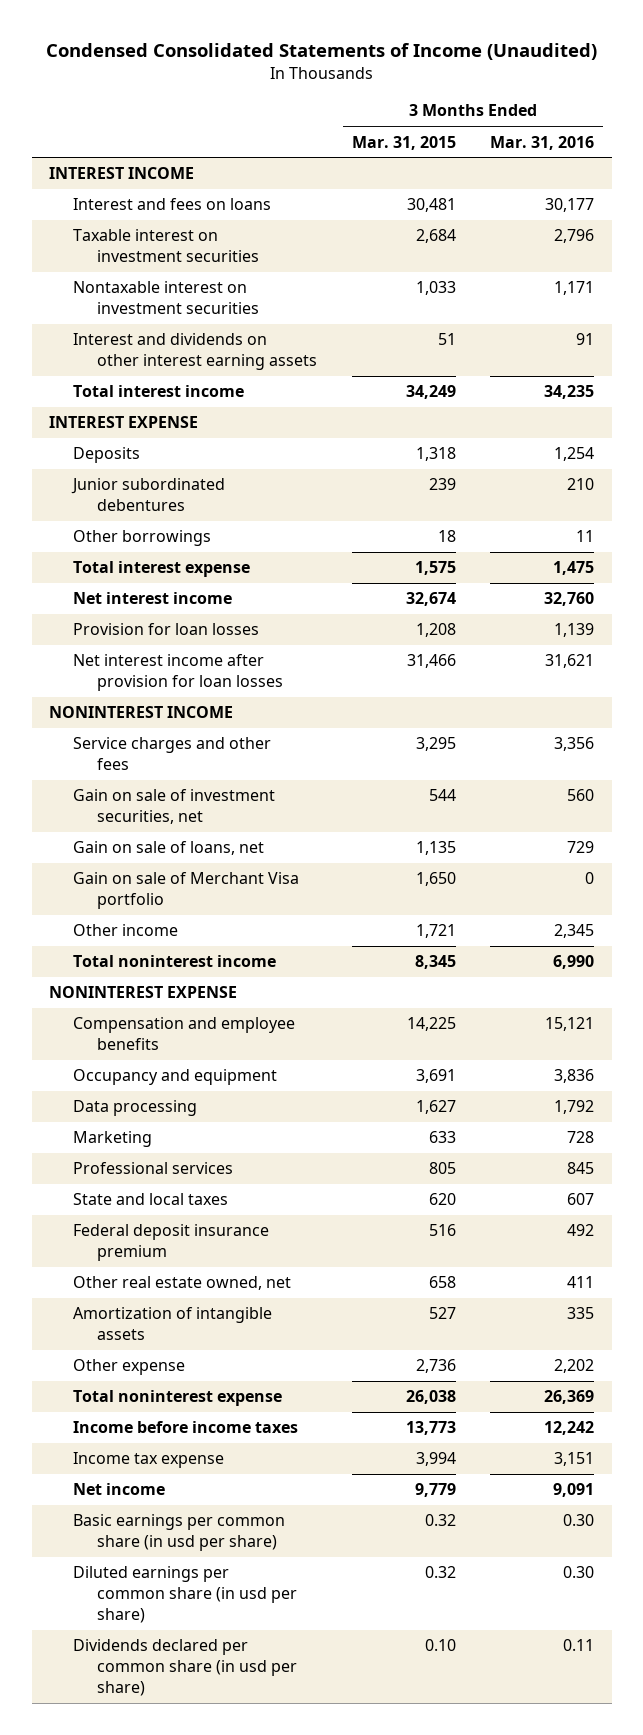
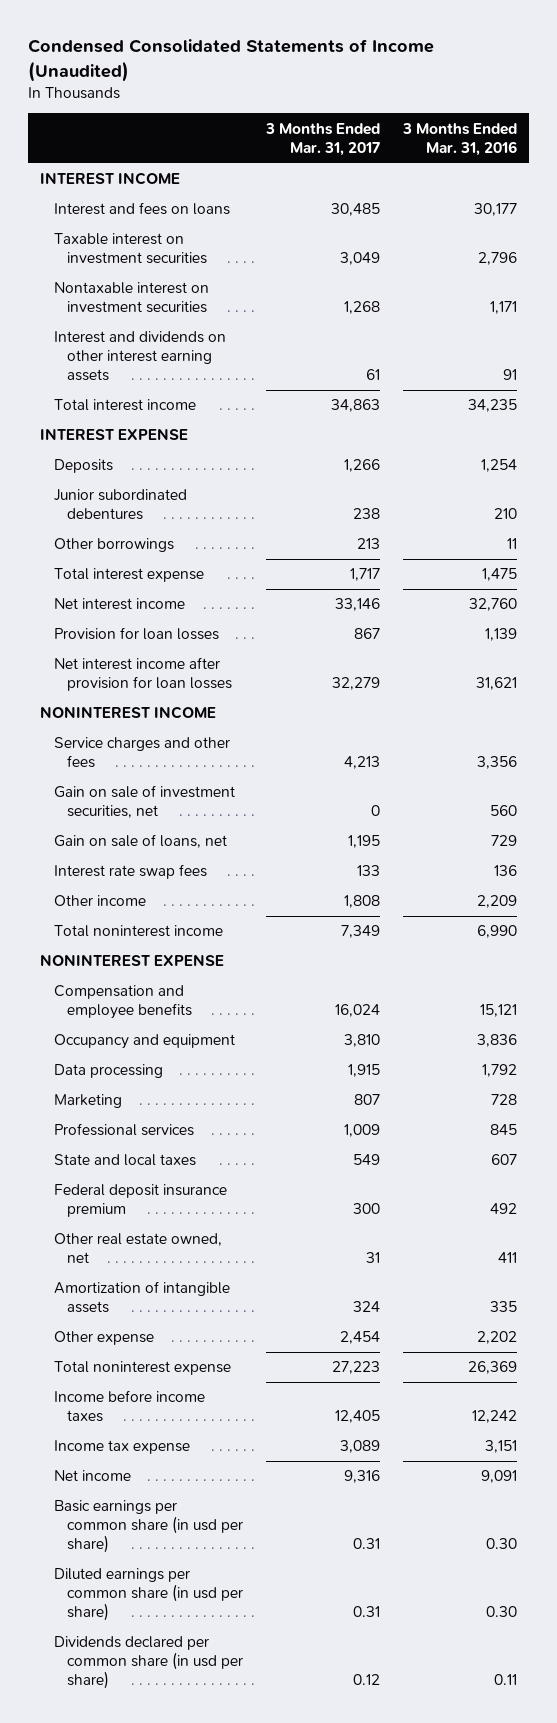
- | 3 Months Ended Mar. 31, 2015 | 3 Months Ended Mar. 31, 2016
+ | 3 Months Ended Mar. 31, 2017 | 3 Months Ended Mar. 31, 2016
- Gain on sale of Merchant Visa portfolio | 1,650 | 0
- Other income | 1,721 | 2,345
+ Interest rate swap fees | 133 | 136
+ Other income | 1,808 | 2,209

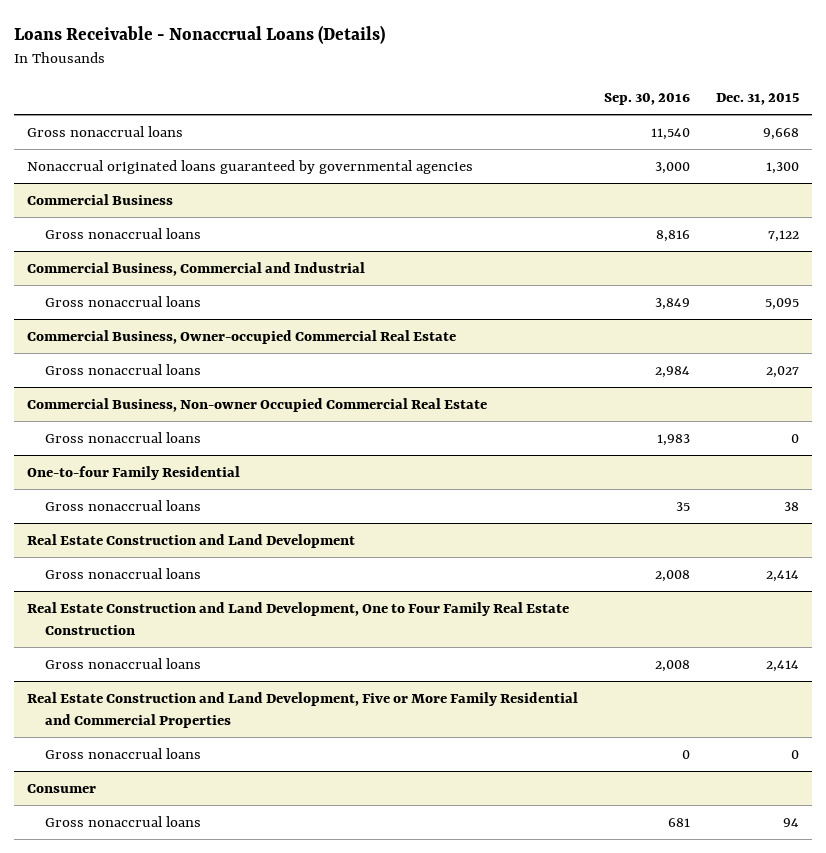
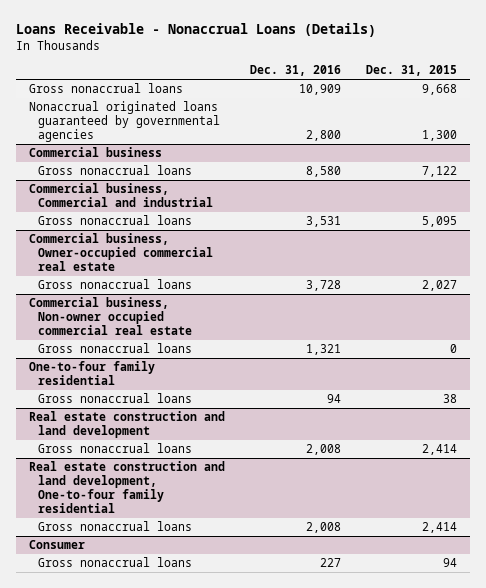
- | Sep. 30, 2016 | Dec. 31, 2015
+ | Dec. 31, 2016 | Dec. 31, 2015
- Commercial Business
+ Commercial business
- Commercial Business, Commercial and Industrial
+ Commercial business, Commercial and industrial
- Commercial Business, Owner-occupied Commercial Real Estate
+ Commercial business, Owner-occupied commercial real estate
- Commercial Business, Non-owner Occupied Commercial Real Estate
+ Commercial business, Non-owner occupied commercial real estate
- One-to-four Family Residential
+ One-to-four family residential
- Real Estate Construction and Land Development
+ Real estate construction and land development
- Real Estate Construction and Land Development, One to Four Family Real Estate Construction
+ Real estate construction and land development, One-to-four family residential
- Real Estate Construction and Land Development, Five or More Family Residential and Commercial Properties
- Gross nonaccrual loans | 0 | 0

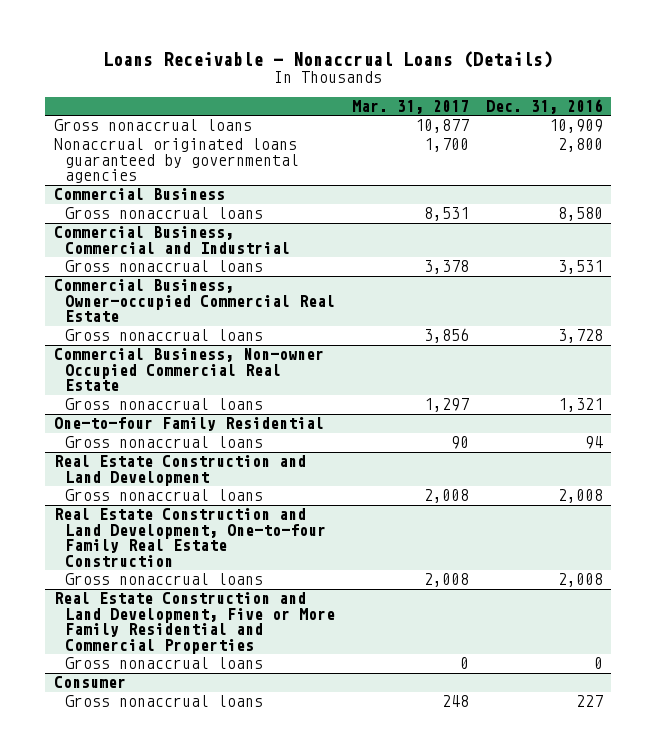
- | Dec. 31, 2016 | Dec. 31, 2015
+ | Mar. 31, 2017 | Dec. 31, 2016
- Commercial business
+ Commercial Business
- Commercial business, Commercial and industrial
+ Commercial Business, Commercial and Industrial
- Commercial business, Owner-occupied commercial real estate
+ Commercial Business, Owner-occupied Commercial Real Estate
- Commercial business, Non-owner occupied commercial real estate
+ Commercial Business, Non-owner Occupied Commercial Real Estate
- One-to-four family residential
+ One-to-four Family Residential
- Real estate construction and land development
+ Real Estate Construction and Land Development
- Real estate construction and land development, One-to-four family residential
+ Real Estate Construction and Land Development, One-to-four Family Real Estate Construction
+ Real Estate Construction and Land Development, Five or More Family Residential and Commercial Properties
+ Gross nonaccrual loans | 0 | 0

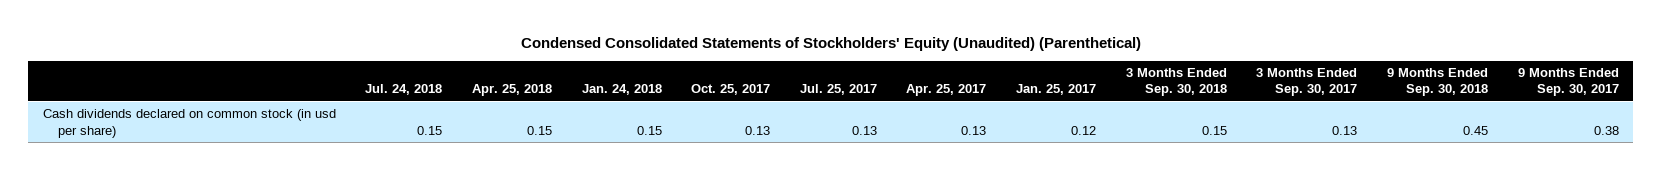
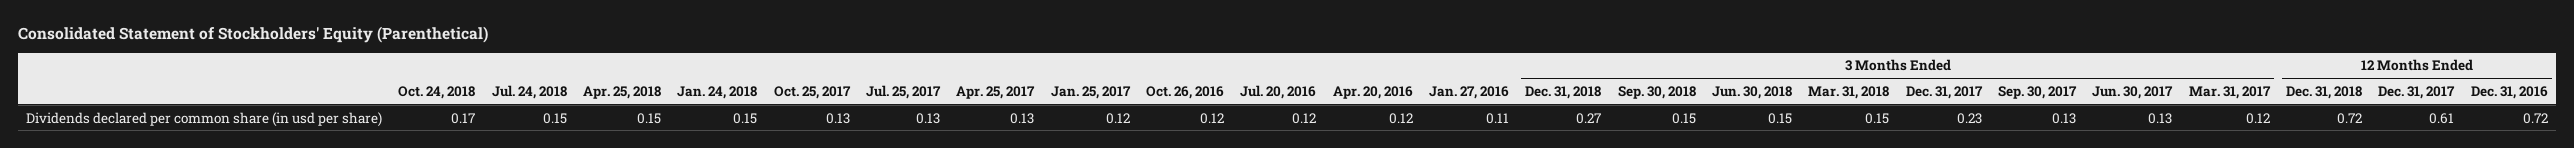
- Condensed Consolidated Statements of Stockholders' Equity (Unaudited) (Parenthetical)
+ Consolidated Statement of Stockholders' Equity (Parenthetical)
- | Jul. 24, 2018 | Apr. 25, 2018 | Jan. 24, 2018 | Oct. 25, 2017 | Jul. 25, 2017 | Apr. 25, 2017 | Jan. 25, 2017 | 3 Months Ended Sep. 30, 2018 | 3 Months Ended Sep. 30, 2017 | 9 Months Ended Sep. 30, 2018 | 9 Months Ended Sep. 30, 2017
+ | Oct. 24, 2018 | Jul. 24, 2018 | Apr. 25, 2018 | Jan. 24, 2018 | Oct. 25, 2017 | Jul. 25, 2017 | Apr. 25, 2017 | Jan. 25, 2017 | Oct. 26, 2016 | Jul. 20, 2016 | Apr. 20, 2016 | Jan. 27, 2016 | 3 Months Ended Dec. 31, 2018 | 3 Months Ended Sep. 30, 2018 | 3 Months Ended Jun. 30, 2018 | 3 Months Ended Mar. 31, 2018 | 3 Months Ended Dec. 31, 2017 | 3 Months Ended Sep. 30, 2017 | 3 Months Ended Jun. 30, 2017 | 3 Months Ended Mar. 31, 2017 | 12 Months Ended Dec. 31, 2018 | 12 Months Ended Dec. 31, 2017 | 12 Months Ended Dec. 31, 2016
- Cash dividends declared on common stock (in usd per share) | 0.15 | 0.15 | 0.15 | 0.13 | 0.13 | 0.13 | 0.12 | 0.15 | 0.13 | 0.45 | 0.38
+ Dividends declared per common share (in usd per share) | 0.17 | 0.15 | 0.15 | 0.15 | 0.13 | 0.13 | 0.13 | 0.12 | 0.12 | 0.12 | 0.12 | 0.11 | 0.27 | 0.15 | 0.15 | 0.15 | 0.23 | 0.13 | 0.13 | 0.12 | 0.72 | 0.61 | 0.72

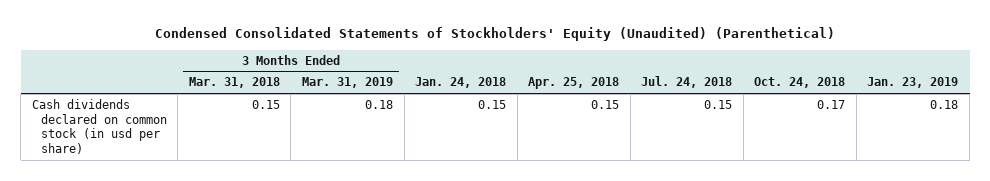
- Consolidated Statement of Stockholders' Equity (Parenthetical)
+ Condensed Consolidated Statements of Stockholders' Equity (Unaudited) (Parenthetical)
- | Oct. 24, 2018 | Jul. 24, 2018 | Apr. 25, 2018 | Jan. 24, 2018 | Oct. 25, 2017 | Jul. 25, 2017 | Apr. 25, 2017 | Jan. 25, 2017 | Oct. 26, 2016 | Jul. 20, 2016 | Apr. 20, 2016 | Jan. 27, 2016 | 3 Months Ended Dec. 31, 2018 | 3 Months Ended Sep. 30, 2018 | 3 Months Ended Jun. 30, 2018 | 3 Months Ended Mar. 31, 2018 | 3 Months Ended Dec. 31, 2017 | 3 Months Ended Sep. 30, 2017 | 3 Months Ended Jun. 30, 2017 | 3 Months Ended Mar. 31, 2017 | 12 Months Ended Dec. 31, 2018 | 12 Months Ended Dec. 31, 2017 | 12 Months Ended Dec. 31, 2016
+ | 3 Months Ended Mar. 31, 2018 | 3 Months Ended Mar. 31, 2019 | Jan. 24, 2018 | Apr. 25, 2018 | Jul. 24, 2018 | Oct. 24, 2018 | Jan. 23, 2019
- Dividends declared per common share (in usd per share) | 0.17 | 0.15 | 0.15 | 0.15 | 0.13 | 0.13 | 0.13 | 0.12 | 0.12 | 0.12 | 0.12 | 0.11 | 0.27 | 0.15 | 0.15 | 0.15 | 0.23 | 0.13 | 0.13 | 0.12 | 0.72 | 0.61 | 0.72
+ Cash dividends declared on common stock (in usd per share) | 0.15 | 0.18 | 0.15 | 0.15 | 0.15 | 0.17 | 0.18

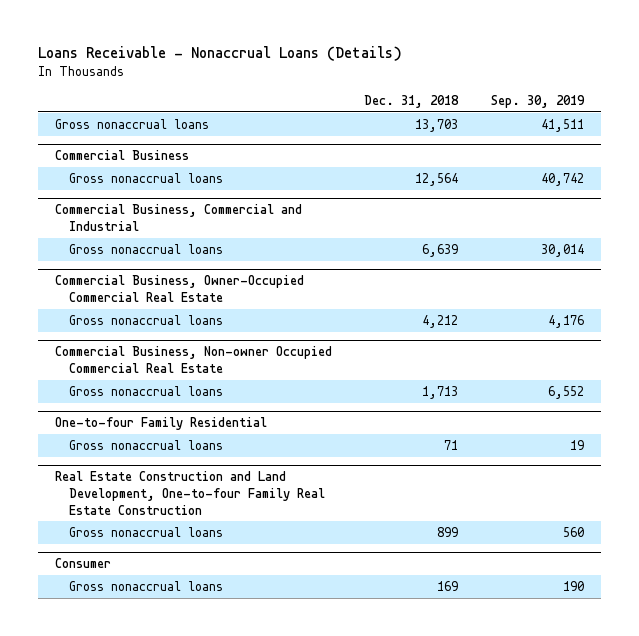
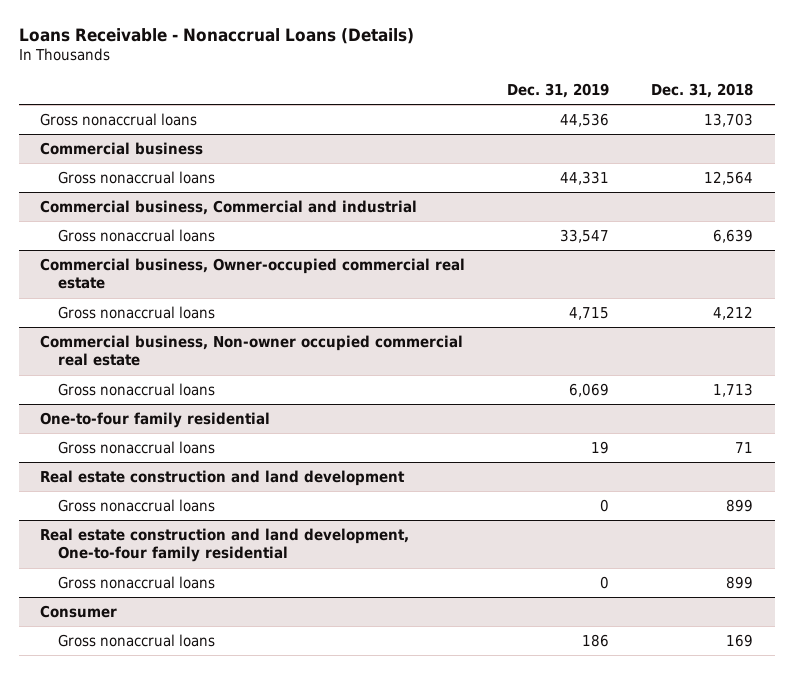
- | Dec. 31, 2018 | Sep. 30, 2019
+ | Dec. 31, 2019 | Dec. 31, 2018
- Commercial Business
+ Commercial business
- Commercial Business, Commercial and Industrial
+ Commercial business, Commercial and industrial
- Commercial Business, Owner-Occupied Commercial Real Estate
+ Commercial business, Owner-occupied commercial real estate
- Commercial Business, Non-owner Occupied Commercial Real Estate
+ Commercial business, Non-owner occupied commercial real estate
- One-to-four Family Residential
+ One-to-four family residential
- Real Estate Construction and Land Development, One-to-four Family Real Estate Construction
+ Real estate construction and land development
+ Real estate construction and land development, One-to-four family residential
+ Gross nonaccrual loans | 0 | 899

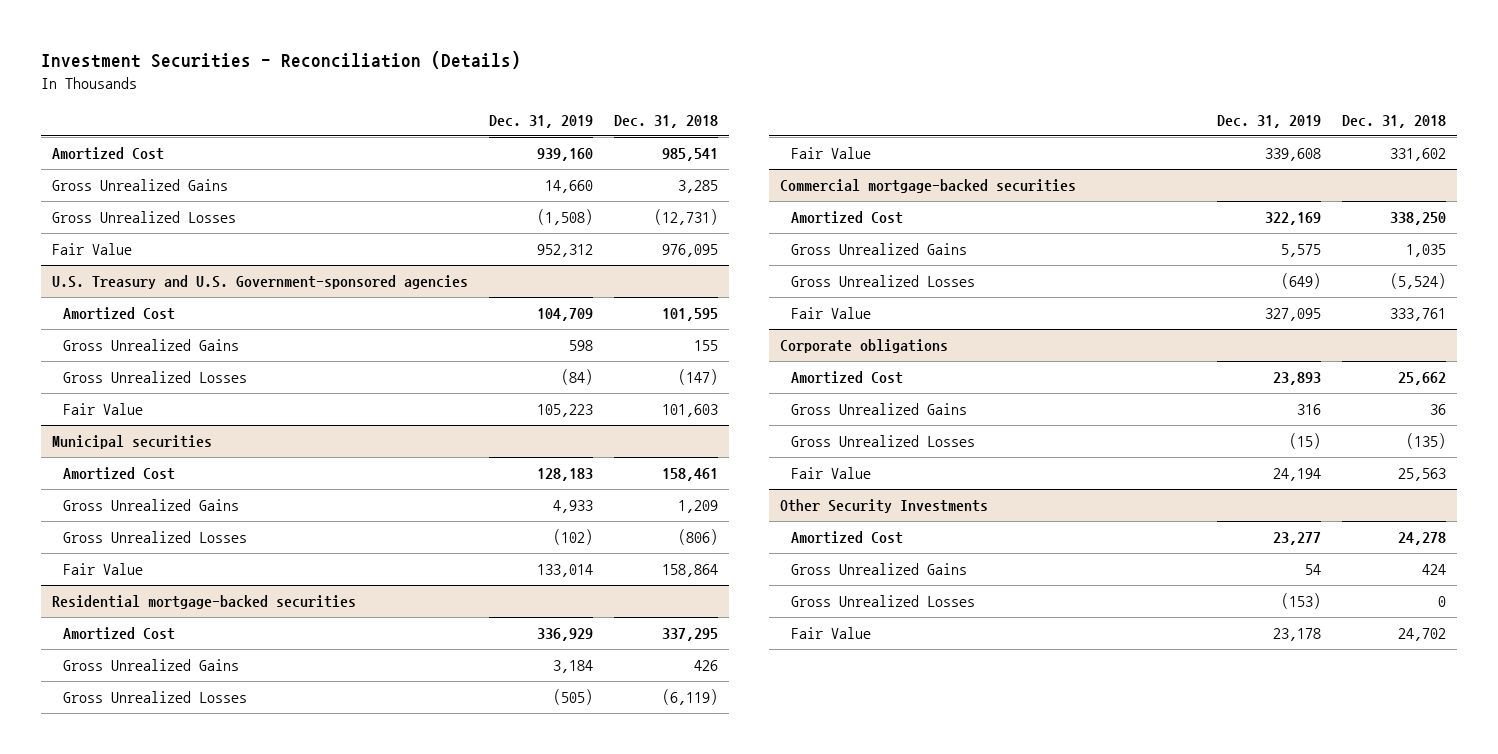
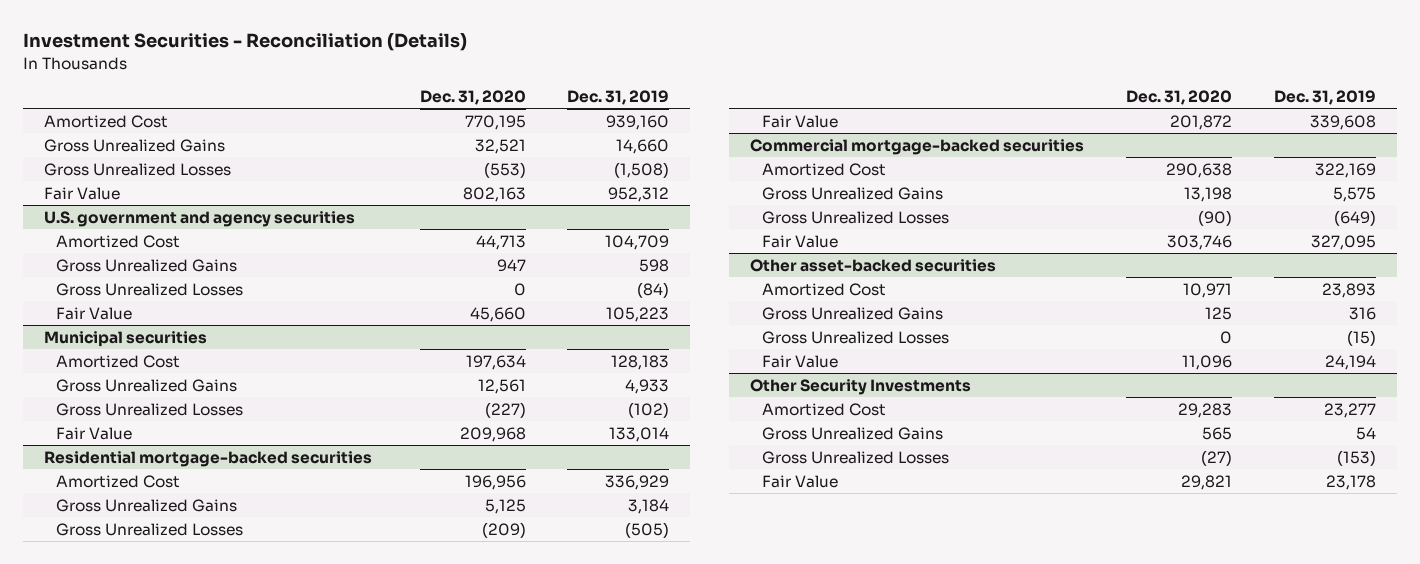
- | Dec. 31, 2019 | Dec. 31, 2018
+ | Dec. 31, 2020 | Dec. 31, 2019
- U.S. Treasury and U.S. Government-sponsored agencies
+ U.S. government and agency securities
- Corporate obligations
+ Other asset-backed securities

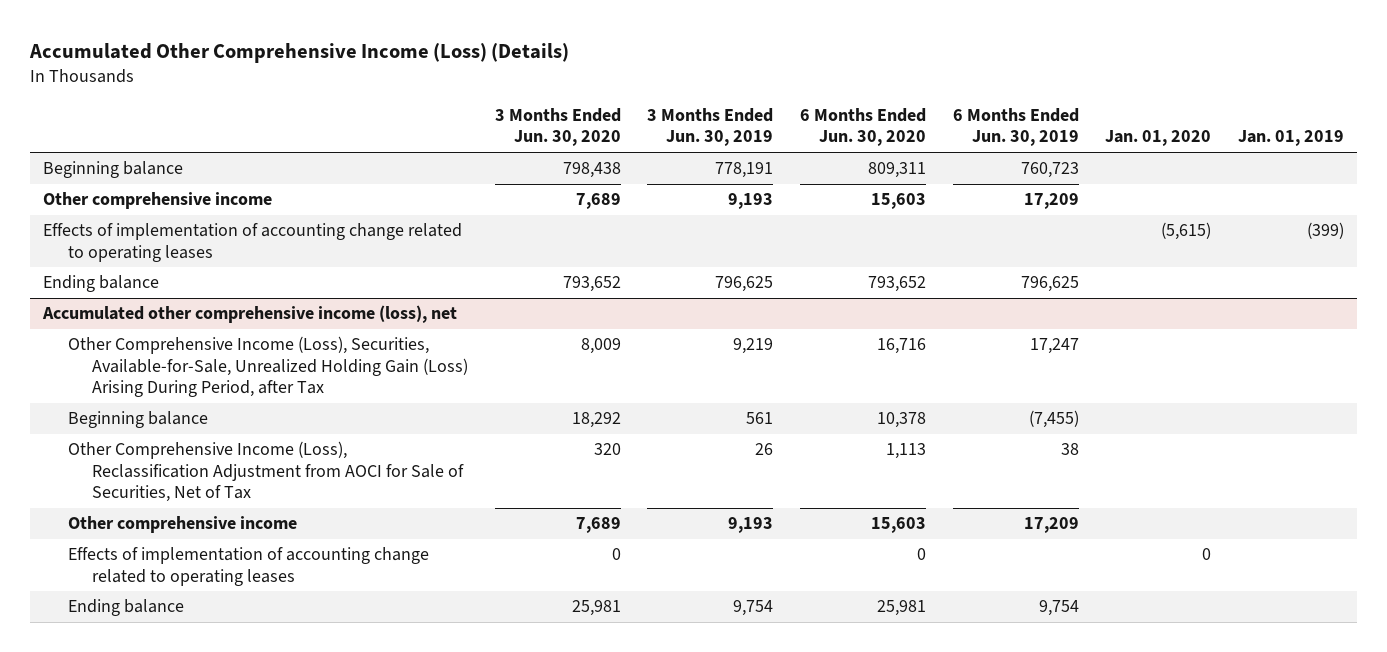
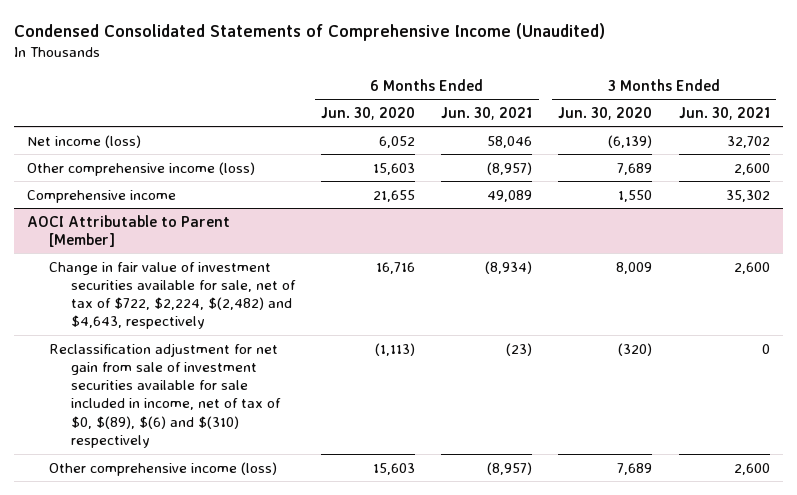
- Accumulated Other Comprehensive Income (Loss) (Details)
+ Condensed Consolidated Statements of Comprehensive Income (Unaudited)
- | 3 Months Ended Jun. 30, 2020 | 3 Months Ended Jun. 30, 2019 | 6 Months Ended Jun. 30, 2020 | 6 Months Ended Jun. 30, 2019 | Jan. 01, 2020 | Jan. 01, 2019
+ | 6 Months Ended Jun. 30, 2020 | 6 Months Ended Jun. 30, 2021 | 3 Months Ended Jun. 30, 2020 | 3 Months Ended Jun. 30, 2021
- Beginning balance | 798,438 | 778,191 | 809,311 | 760,723 | |
- Other comprehensive income | 7,689 | 9,193 | 15,603 | 17,209 | |
- Effects of implementation of accounting change related to operating leases | | | | | (5,615) | (399)
- Ending balance | 793,652 | 796,625 | 793,652 | 796,625 | |
- Accumulated other comprehensive income (loss), net
- Other Comprehensive Income (Loss), Securities, Available-for-Sale, Unrealized Holding Gain (Loss) Arising During Period, after Tax | 8,009 | 9,219 | 16,716 | 17,247 | |
- Beginning balance | 18,292 | 561 | 10,378 | (7,455) | |
- Other Comprehensive Income (Loss), Reclassification Adjustment from AOCI for Sale of Securities, Net of Tax | 320 | 26 | 1,113 | 38 | |
- Other comprehensive income | 7,689 | 9,193 | 15,603 | 17,209 | |
- Effects of implementation of accounting change related to operating leases | 0 | | 0 | | 0 |
- Ending balance | 25,981 | 9,754 | 25,981 | 9,754 | |
+ Net income (loss) | 6,052 | 58,046 | (6,139) | 32,702
+ Other comprehensive income (loss) | 15,603 | (8,957) | 7,689 | 2,600
+ Comprehensive income | 21,655 | 49,089 | 1,550 | 35,302
+ AOCI Attributable to Parent [Member]
+ Change in fair value of investment securities available for sale, net of tax of $722, $2,224, $(2,482) and $4,643, respectively | 16,716 | (8,934) | 8,009 | 2,600
+ Reclassification adjustment for net gain from sale of investment securities available for sale included in income, net of tax of $0, $(89), $(6) and $(310) respectively | (1,113) | (23) | (320) | 0
+ Other comprehensive income (loss) | 15,603 | (8,957) | 7,689 | 2,600

